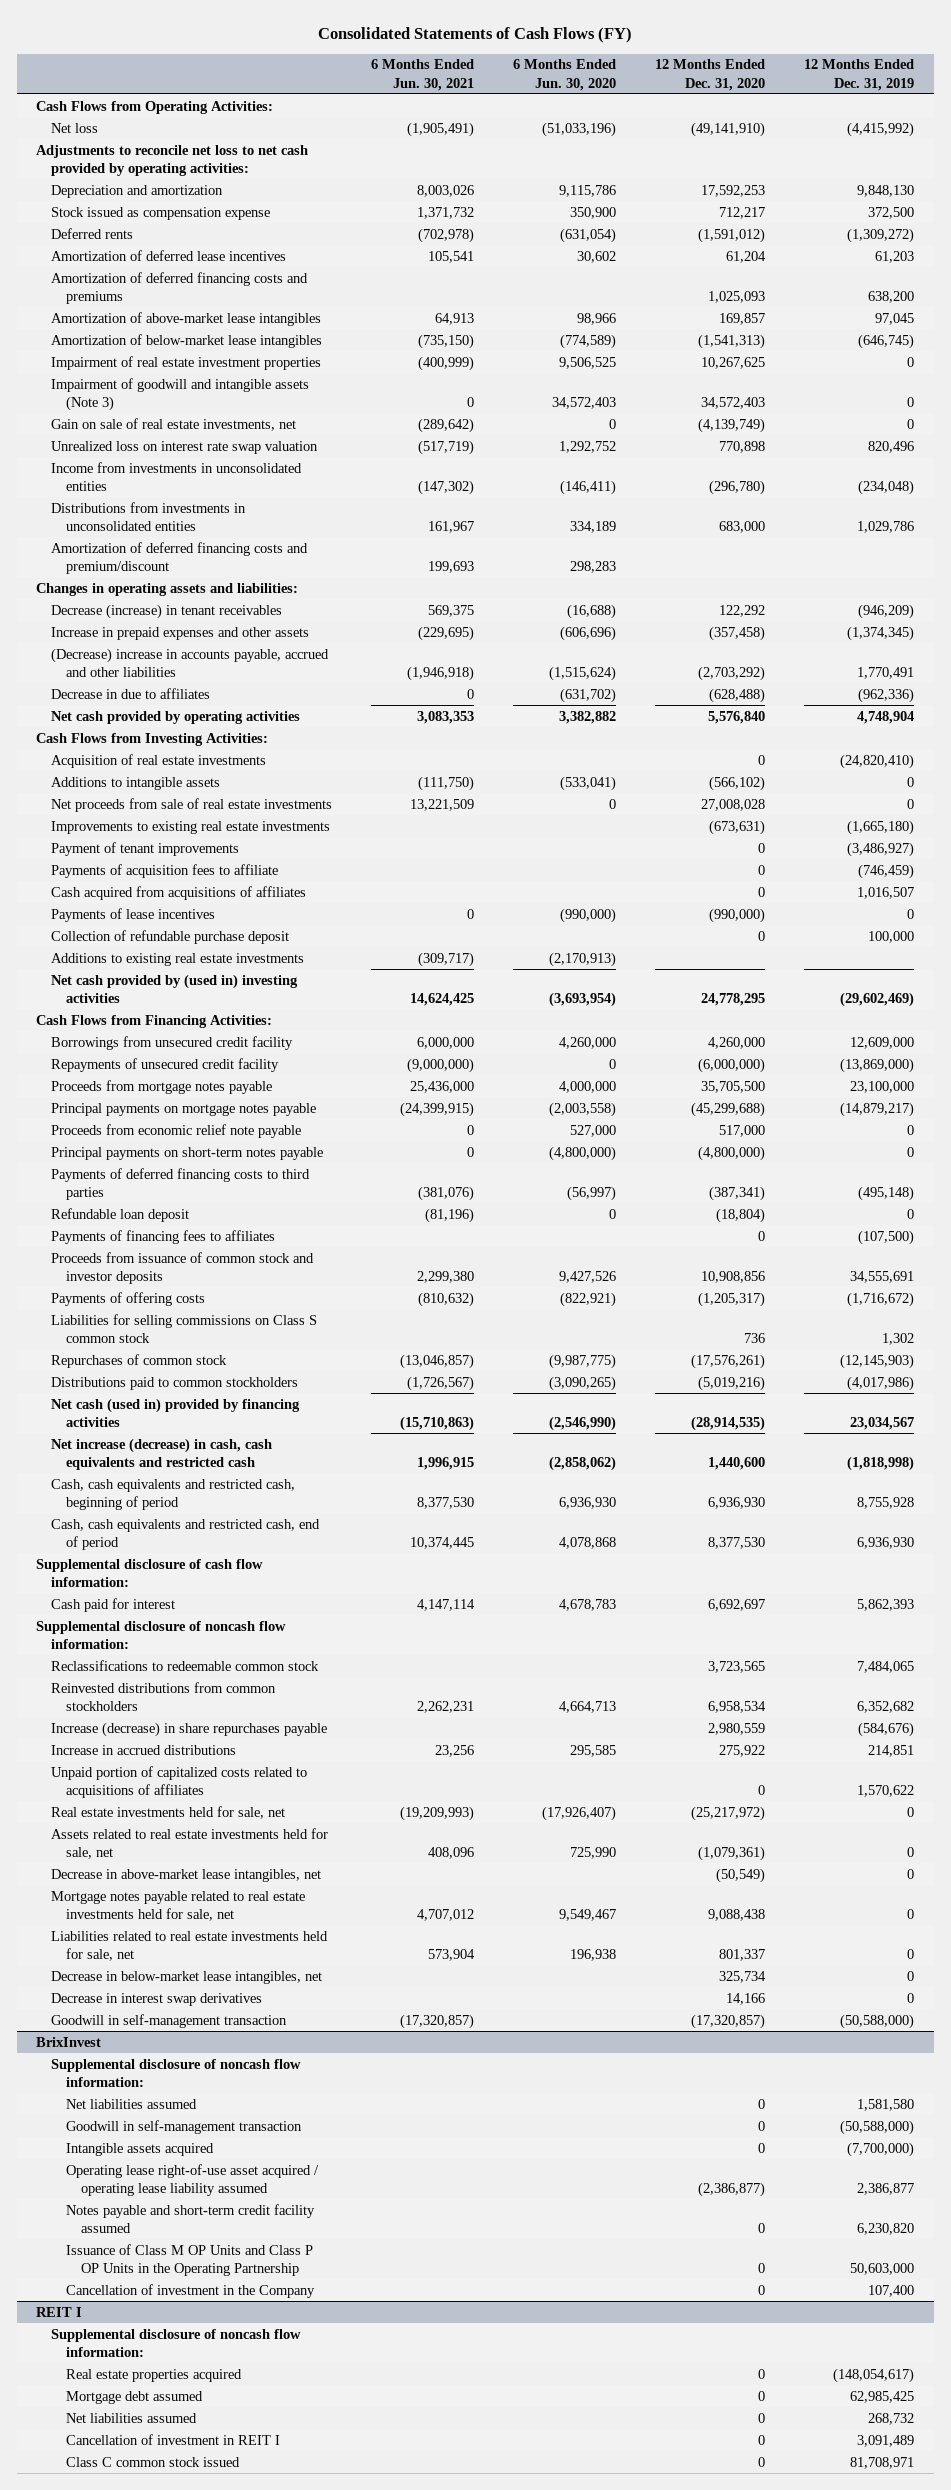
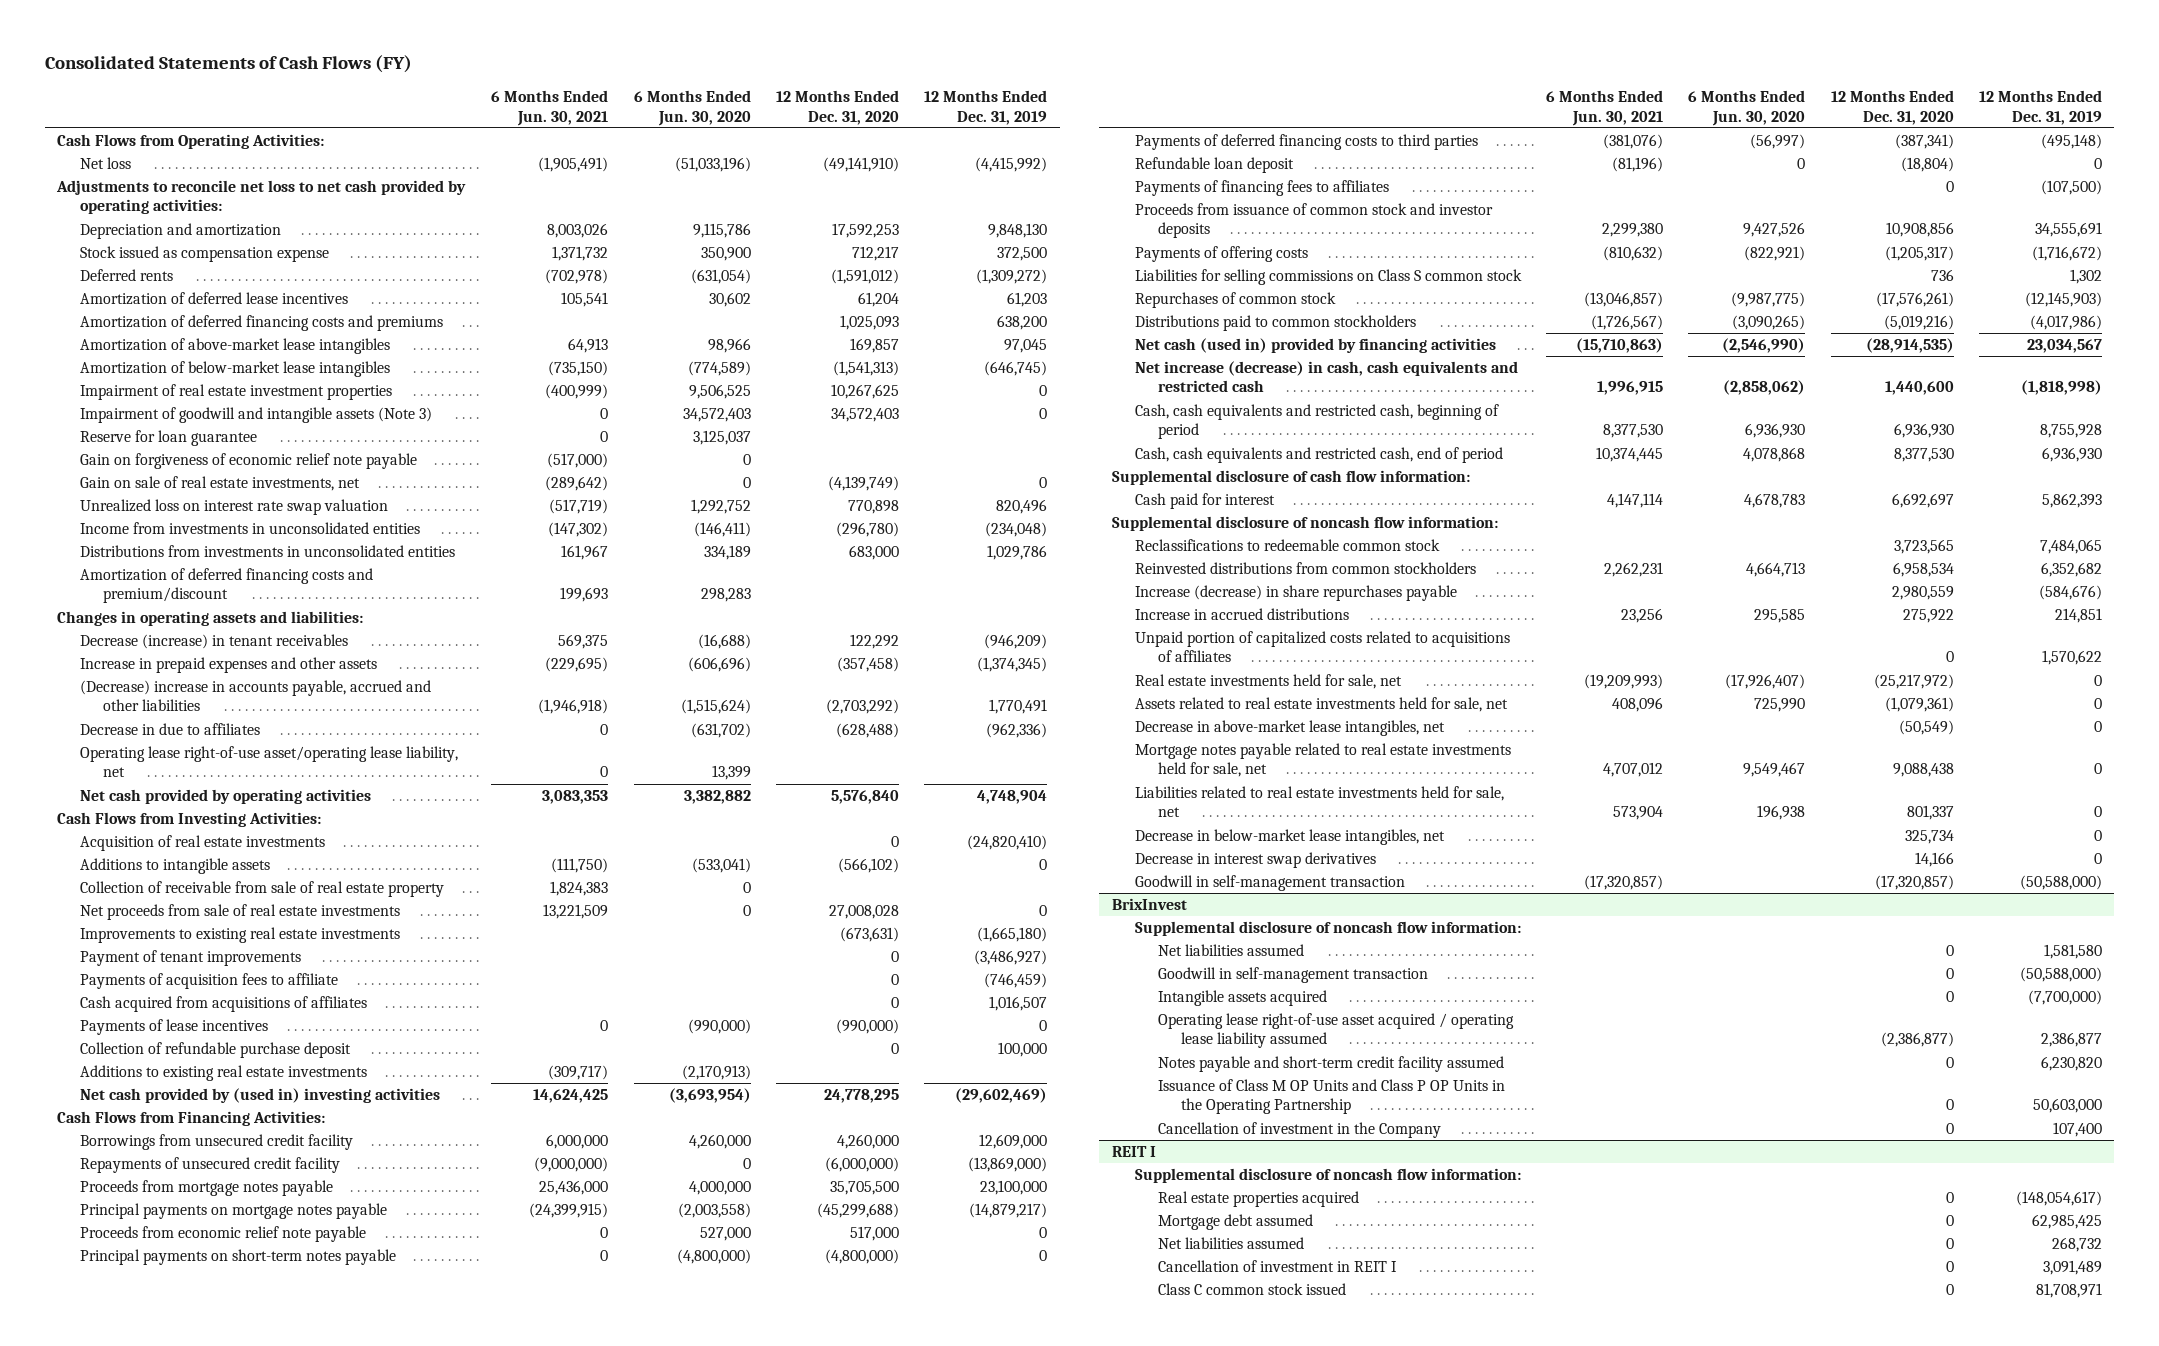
+ Reserve for loan guarantee | 0 | 3,125,037 | |
+ Gain on forgiveness of economic relief note payable | (517,000) | 0 | |
+ Operating lease right-of-use asset/operating lease liability, net | 0 | 13,399 | |
+ Collection of receivable from sale of real estate property | 1,824,383 | 0 | |

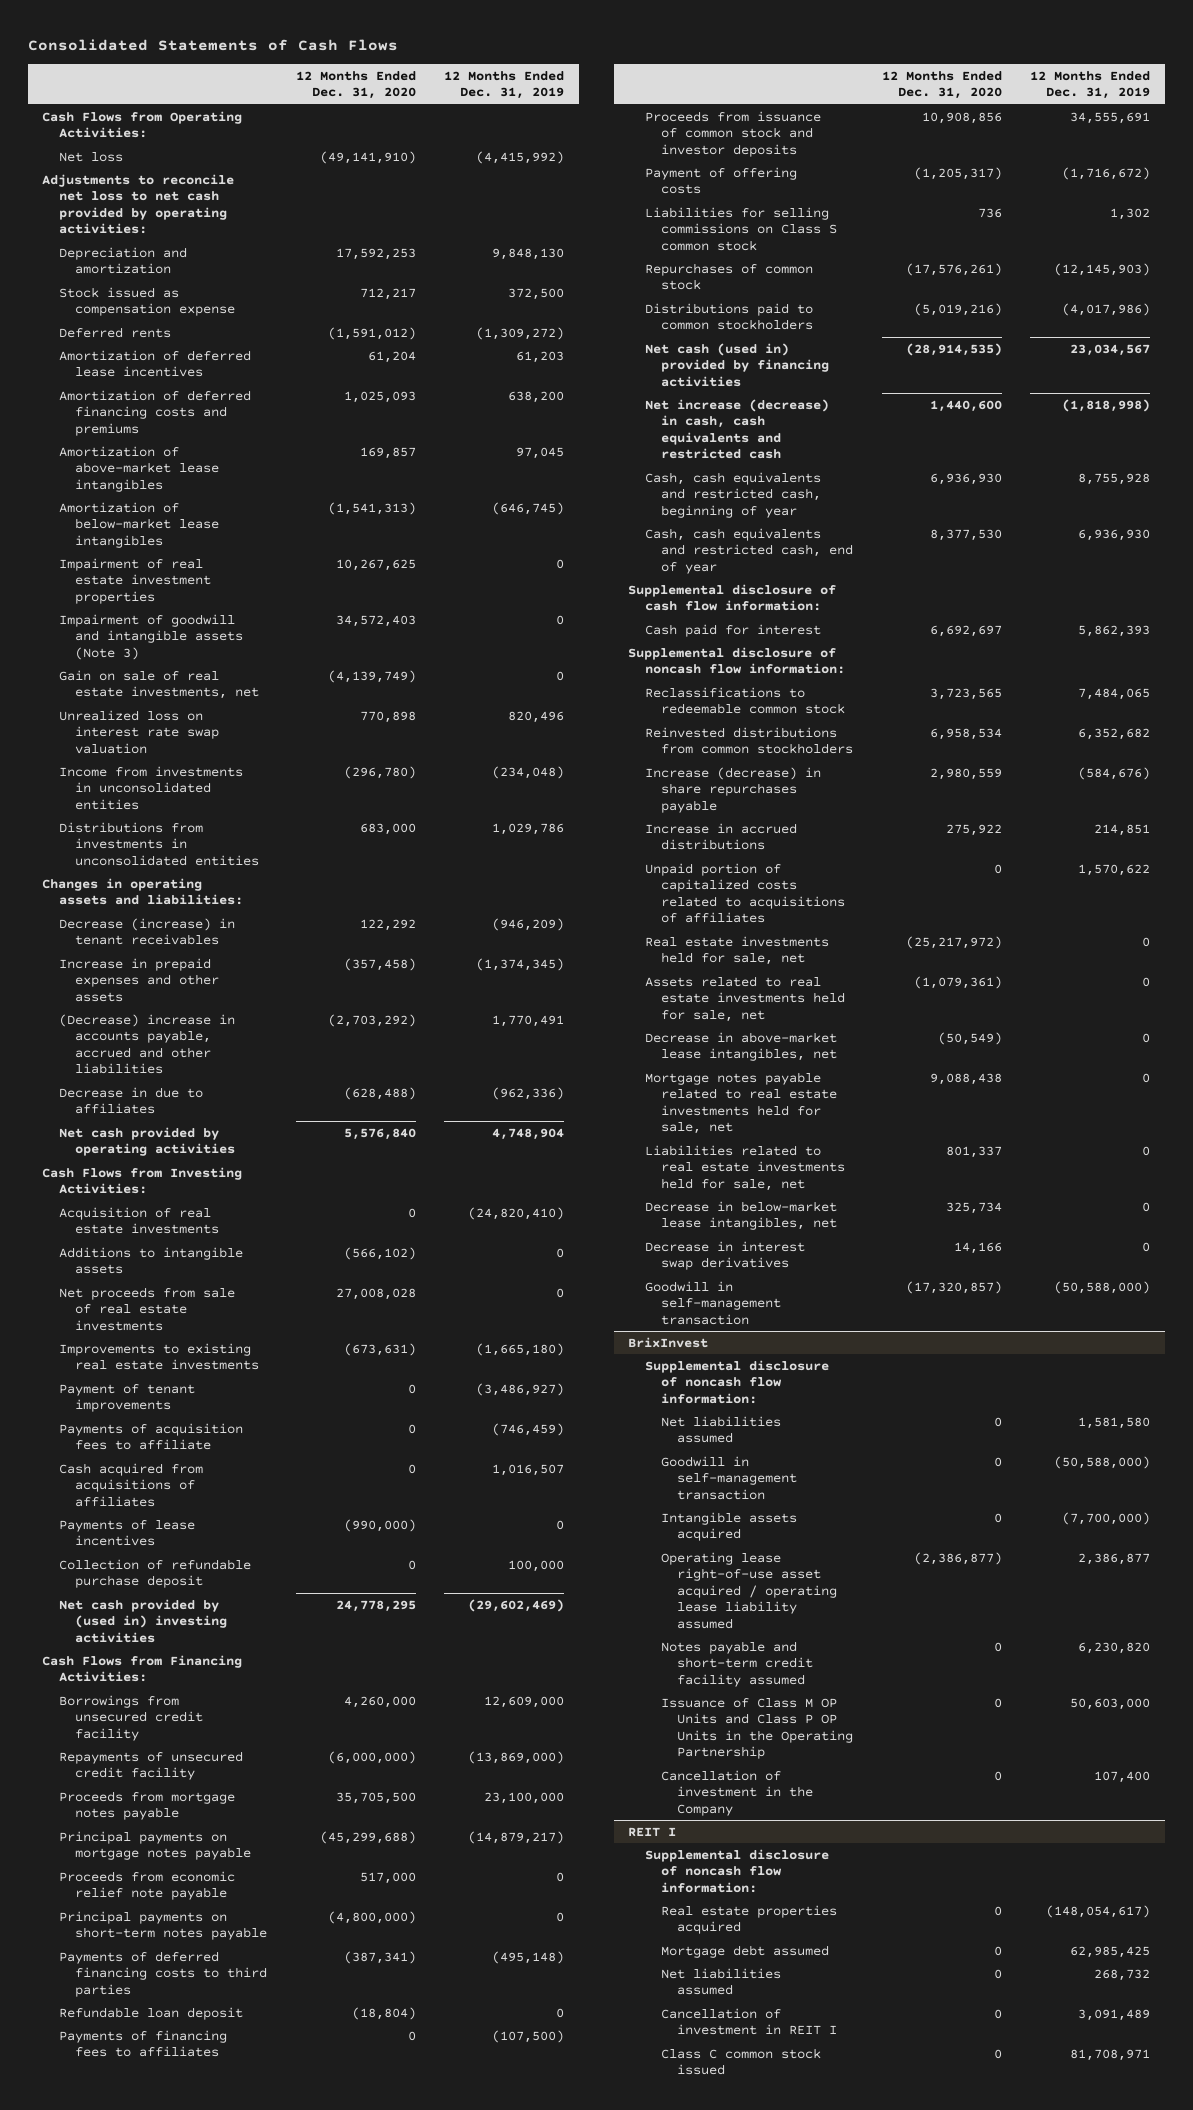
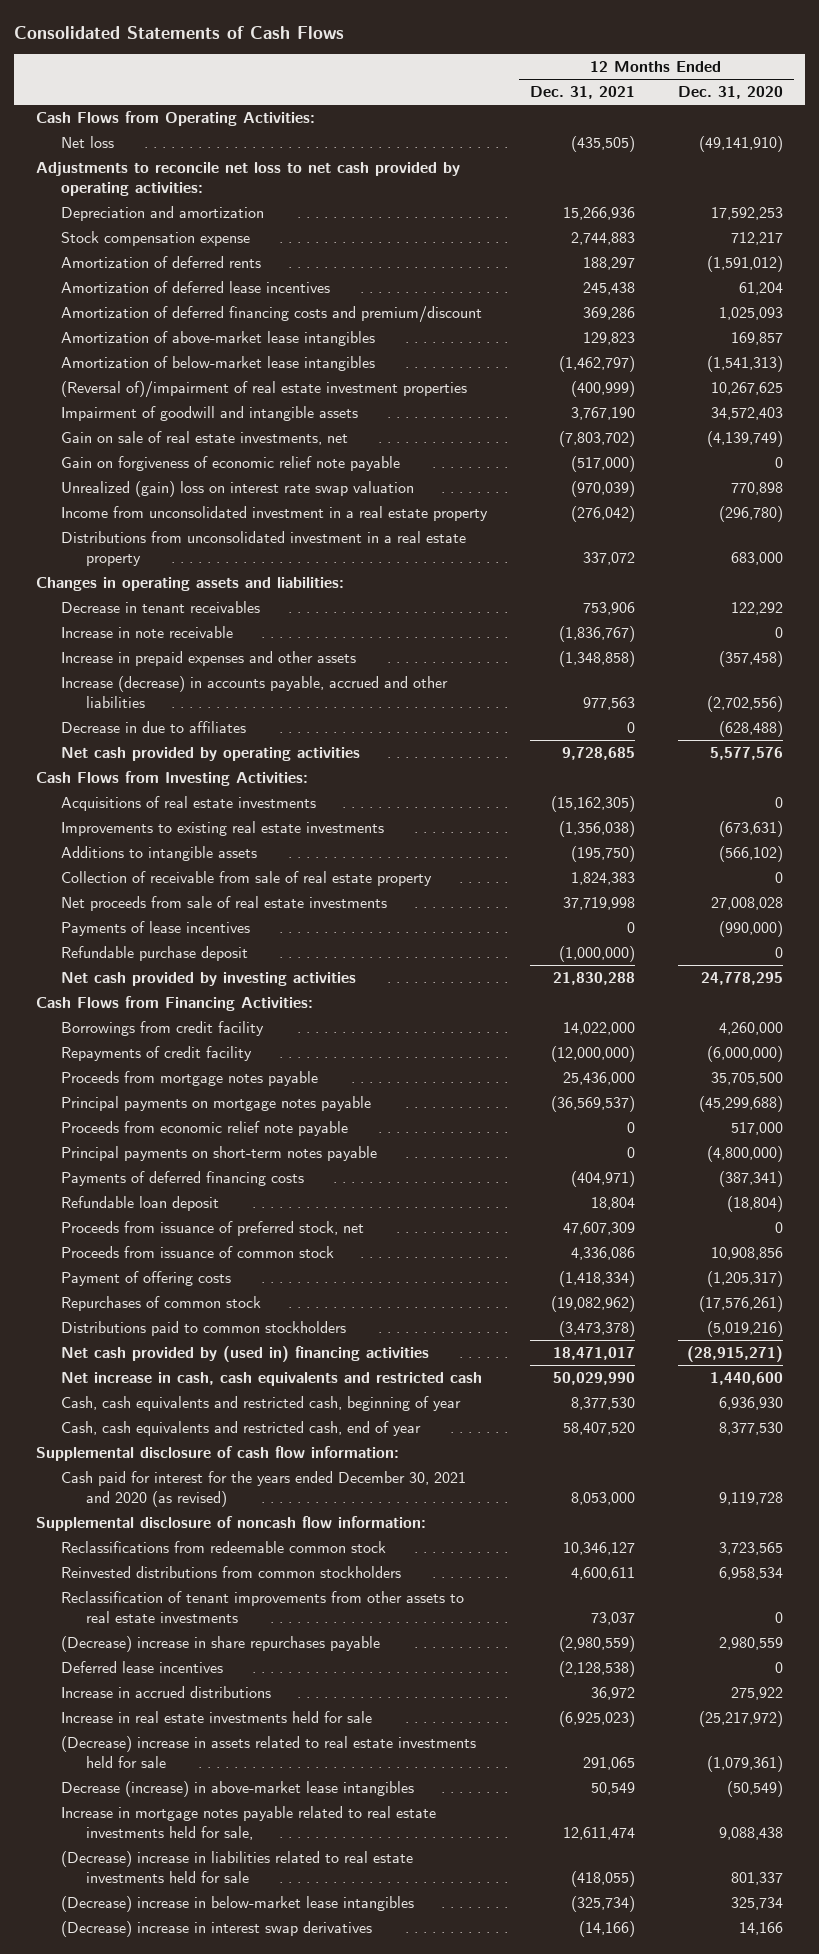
- | 12 Months Ended Dec. 31, 2020 | 12 Months Ended Dec. 31, 2019
+ | 12 Months Ended Dec. 31, 2021 | 12 Months Ended Dec. 31, 2020
- Stock issued as compensation expense | 712,217 | 372,500
- Deferred rents | (1,591,012) | (1,309,272)
+ Stock compensation expense | 2,744,883 | 712,217
+ Amortization of deferred rents | 188,297 | (1,591,012)
- Amortization of deferred financing costs and premiums | 1,025,093 | 638,200
+ Amortization of deferred financing costs and premium/discount | 369,286 | 1,025,093
- Impairment of real estate investment properties | 10,267,625 | 0
- Impairment of goodwill and intangible assets (Note 3) | 34,572,403 | 0
+ (Reversal of)/impairment of real estate investment properties | (400,999) | 10,267,625
+ Impairment of goodwill and intangible assets | 3,767,190 | 34,572,403
- Unrealized loss on interest rate swap valuation | 770,898 | 820,496
- Income from investments in unconsolidated entities | (296,780) | (234,048)
- Distributions from investments in unconsolidated entities | 683,000 | 1,029,786
+ Gain on forgiveness of economic relief note payable | (517,000) | 0
+ Unrealized (gain) loss on interest rate swap valuation | (970,039) | 770,898
+ Income from unconsolidated investment in a real estate property | (276,042) | (296,780)
+ Distributions from unconsolidated investment in a real estate property | 337,072 | 683,000
- Decrease (increase) in tenant receivables | 122,292 | (946,209)
+ Decrease in tenant receivables | 753,906 | 122,292
+ Increase in note receivable | (1,836,767) | 0
- (Decrease) increase in accounts payable, accrued and other liabilities | (2,703,292) | 1,770,491
+ Increase (decrease) in accounts payable, accrued and other liabilities | 977,563 | (2,702,556)
- Net cash provided by operating activities | 5,576,840 | 4,748,904
+ Net cash provided by operating activities | 9,728,685 | 5,577,576
- Acquisition of real estate investments | 0 | (24,820,410)
+ Acquisitions of real estate investments | (15,162,305) | 0
moved up: Improvements to existing real estate investments | (1,356,038) | (673,631)
+ Collection of receivable from sale of real estate property | 1,824,383 | 0
- Payment of tenant improvements | 0 | (3,486,927)
- Payments of acquisition fees to affiliate | 0 | (746,459)
- Cash acquired from acquisitions of affiliates | 0 | 1,016,507
- Collection of refundable purchase deposit | 0 | 100,000
- Net cash provided by (used in) investing activities | 24,778,295 | (29,602,469)
+ Refundable purchase deposit | (1,000,000) | 0
+ Net cash provided by investing activities | 21,830,288 | 24,778,295
- Borrowings from unsecured credit facility | 4,260,000 | 12,609,000
- Repayments of unsecured credit facility | (6,000,000) | (13,869,000)
+ Borrowings from credit facility | 14,022,000 | 4,260,000
+ Repayments of credit facility | (12,000,000) | (6,000,000)
- Payments of deferred financing costs to third parties | (387,341) | (495,148)
+ Payments of deferred financing costs | (404,971) | (387,341)
- Payments of financing fees to affiliates | 0 | (107,500)
- Proceeds from issuance of common stock and investor deposits | 10,908,856 | 34,555,691
+ Proceeds from issuance of preferred stock, net | 47,607,309 | 0
+ Proceeds from issuance of common stock | 4,336,086 | 10,908,856
- Liabilities for selling commissions on Class S common stock | 736 | 1,302
- Net cash (used in) provided by financing activities | (28,914,535) | 23,034,567
- Net increase (decrease) in cash, cash equivalents and restricted cash | 1,440,600 | (1,818,998)
+ Net cash provided by (used in) financing activities | 18,471,017 | (28,915,271)
+ Net increase in cash, cash equivalents and restricted cash | 50,029,990 | 1,440,600
- Cash paid for interest | 6,692,697 | 5,862,393
+ Cash paid for interest for the years ended December 30, 2021 and 2020 (as revised) | 8,053,000 | 9,119,728
- Reclassifications to redeemable common stock | 3,723,565 | 7,484,065
+ Reclassifications from redeemable common stock | 10,346,127 | 3,723,565
- Increase (decrease) in share repurchases payable | 2,980,559 | (584,676)
+ Reclassification of tenant improvements from other assets to real estate investments | 73,037 | 0
+ (Decrease) increase in share repurchases payable | (2,980,559) | 2,980,559
+ Deferred lease incentives | (2,128,538) | 0
- Unpaid portion of capitalized costs related to acquisitions of affiliates | 0 | 1,570,622
- Real estate investments held for sale, net | (25,217,972) | 0
- Assets related to real estate investments held for sale, net | (1,079,361) | 0
- Decrease in above-market lease intangibles, net | (50,549) | 0
- Mortgage notes payable related to real estate investments held for sale, net | 9,088,438 | 0
- Liabilities related to real estate investments held for sale, net | 801,337 | 0
- Decrease in below-market lease intangibles, net | 325,734 | 0
- Decrease in interest swap derivatives | 14,166 | 0
- Goodwill in self-management transaction | (17,320,857) | (50,588,000)
- BrixInvest
- Supplemental disclosure of noncash flow information:
- Net liabilities assumed | 0 | 1,581,580
- Goodwill in self-management transaction | 0 | (50,588,000)
- Intangible assets acquired | 0 | (7,700,000)
- Operating lease right-of-use asset acquired / operating lease liability assumed | (2,386,877) | 2,386,877
- Notes payable and short-term credit facility assumed | 0 | 6,230,820
- Issuance of Class M OP Units and Class P OP Units in the Operating Partnership | 0 | 50,603,000
- Cancellation of investment in the Company | 0 | 107,400
- REIT I
- Supplemental disclosure of noncash flow information:
- Real estate properties acquired | 0 | (148,054,617)
- Mortgage debt assumed | 0 | 62,985,425
- Net liabilities assumed | 0 | 268,732
- Cancellation of investment in REIT I | 0 | 3,091,489
- Class C common stock issued | 0 | 81,708,971
+ Increase in real estate investments held for sale | (6,925,023) | (25,217,972)
+ (Decrease) increase in assets related to real estate investments held for sale | 291,065 | (1,079,361)
+ Decrease (increase) in above-market lease intangibles | 50,549 | (50,549)
+ Increase in mortgage notes payable related to real estate investments held for sale, | 12,611,474 | 9,088,438
+ (Decrease) increase in liabilities related to real estate investments held for sale | (418,055) | 801,337
+ (Decrease) increase in below-market lease intangibles | (325,734) | 325,734
+ (Decrease) increase in interest swap derivatives | (14,166) | 14,166

